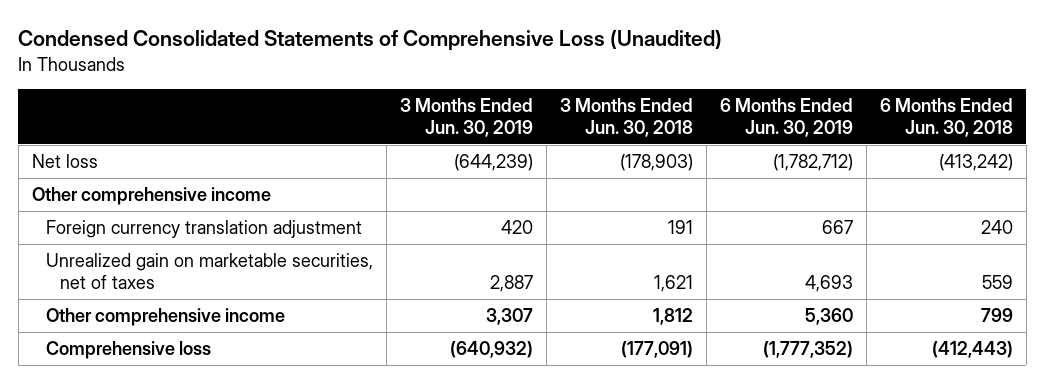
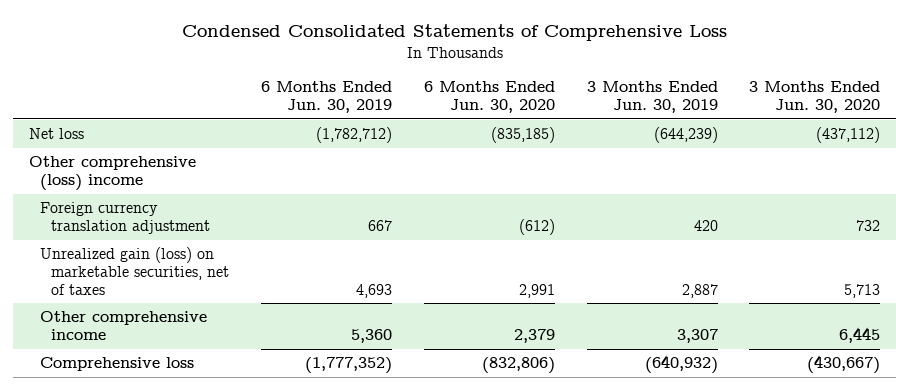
- Condensed Consolidated Statements of Comprehensive Loss (Unaudited)
+ Condensed Consolidated Statements of Comprehensive Loss
- | 3 Months Ended Jun. 30, 2019 | 3 Months Ended Jun. 30, 2018 | 6 Months Ended Jun. 30, 2019 | 6 Months Ended Jun. 30, 2018
+ | 6 Months Ended Jun. 30, 2019 | 6 Months Ended Jun. 30, 2020 | 3 Months Ended Jun. 30, 2019 | 3 Months Ended Jun. 30, 2020
- Other comprehensive income
+ Other comprehensive (loss) income
- Unrealized gain on marketable securities, net of taxes | 2,887 | 1,621 | 4,693 | 559
+ Unrealized gain (loss) on marketable securities, net of taxes | 4,693 | 2,991 | 2,887 | 5,713

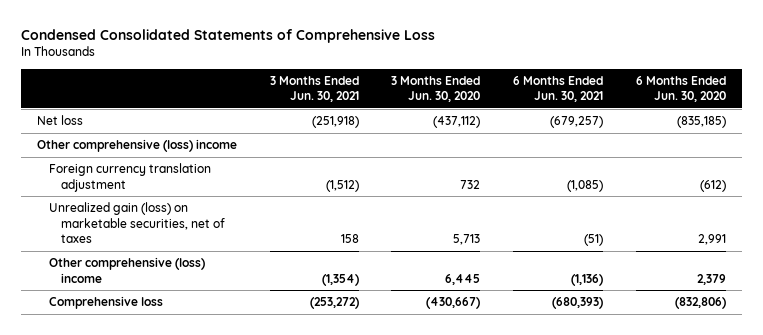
- | 6 Months Ended Jun. 30, 2019 | 6 Months Ended Jun. 30, 2020 | 3 Months Ended Jun. 30, 2019 | 3 Months Ended Jun. 30, 2020
+ | 3 Months Ended Jun. 30, 2021 | 3 Months Ended Jun. 30, 2020 | 6 Months Ended Jun. 30, 2021 | 6 Months Ended Jun. 30, 2020
- Other comprehensive income | 5,360 | 2,379 | 3,307 | 6,445
+ Other comprehensive (loss) income | (1,354) | 6,445 | (1,136) | 2,379

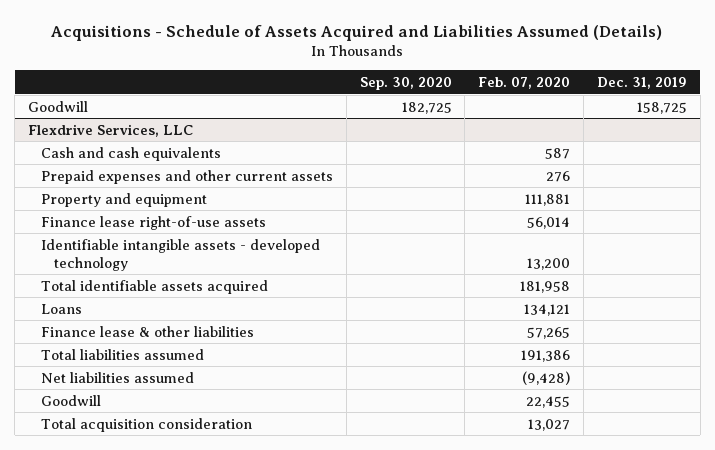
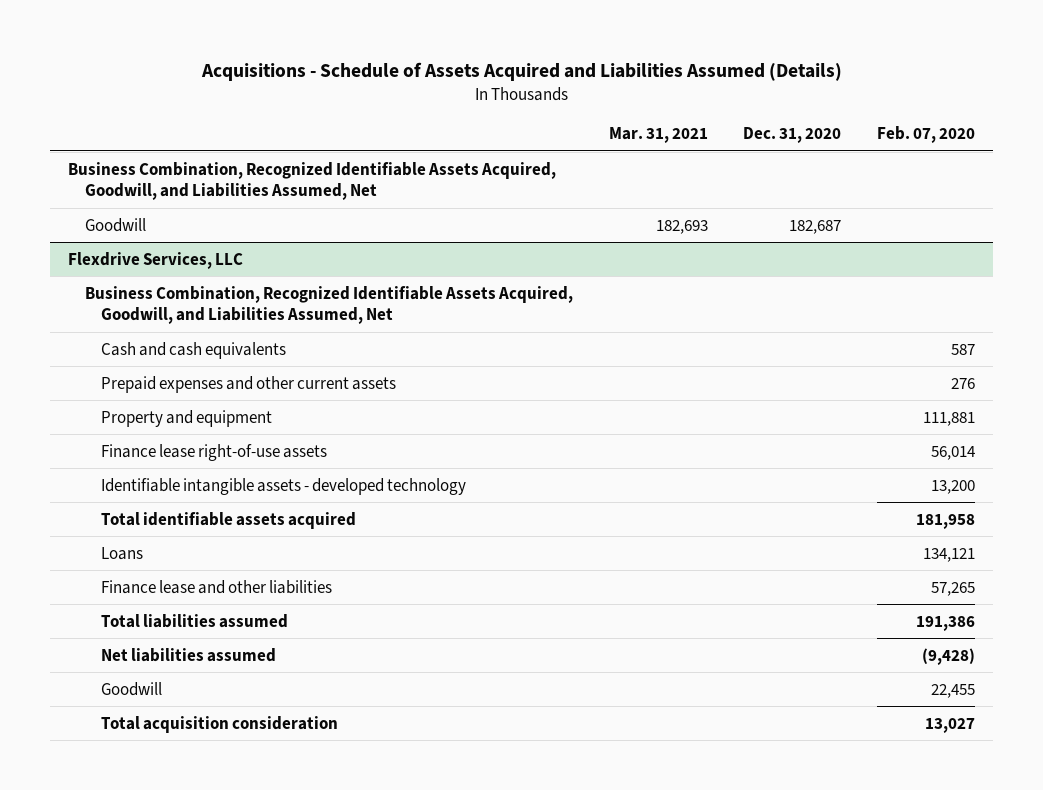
- | Sep. 30, 2020 | Feb. 07, 2020 | Dec. 31, 2019
+ | Mar. 31, 2021 | Dec. 31, 2020 | Feb. 07, 2020
+ Business Combination, Recognized Identifiable Assets Acquired, Goodwill, and Liabilities Assumed, Net
@ Flexdrive Services, LLC
+ Business Combination, Recognized Identifiable Assets Acquired, Goodwill, and Liabilities Assumed, Net
- Finance lease & other liabilities | | 57,265 |
+ Finance lease and other liabilities | | | 57,265

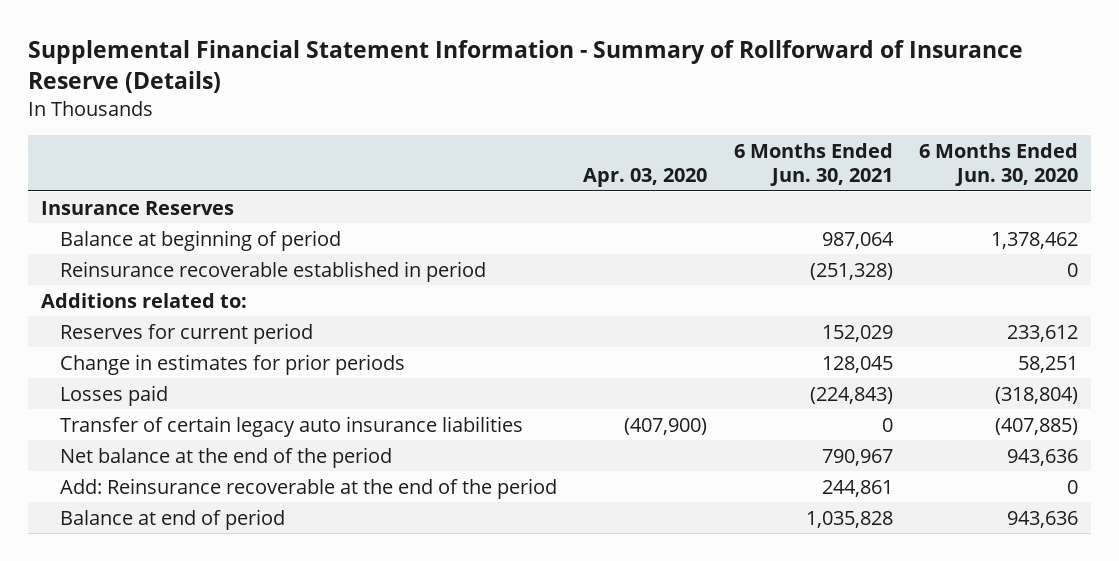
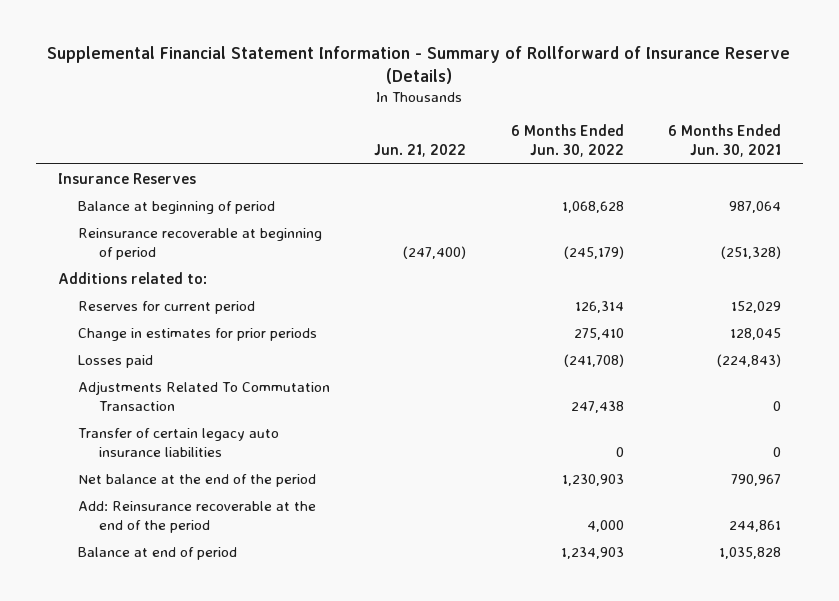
- | Apr. 03, 2020 | 6 Months Ended Jun. 30, 2021 | 6 Months Ended Jun. 30, 2020
+ | Jun. 21, 2022 | 6 Months Ended Jun. 30, 2022 | 6 Months Ended Jun. 30, 2021
- Reinsurance recoverable established in period | | (251,328) | 0
+ Reinsurance recoverable at beginning of period | (247,400) | (245,179) | (251,328)
+ Adjustments Related To Commutation Transaction | | 247,438 | 0

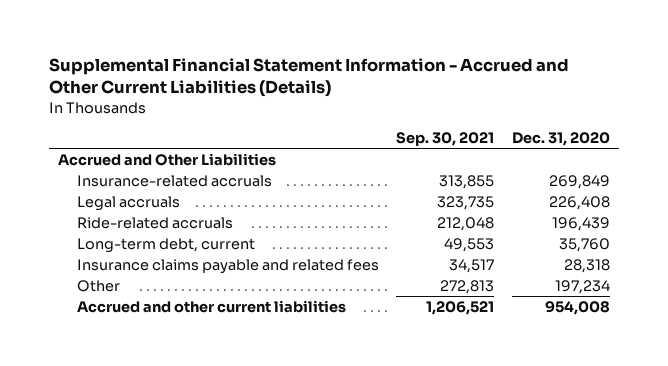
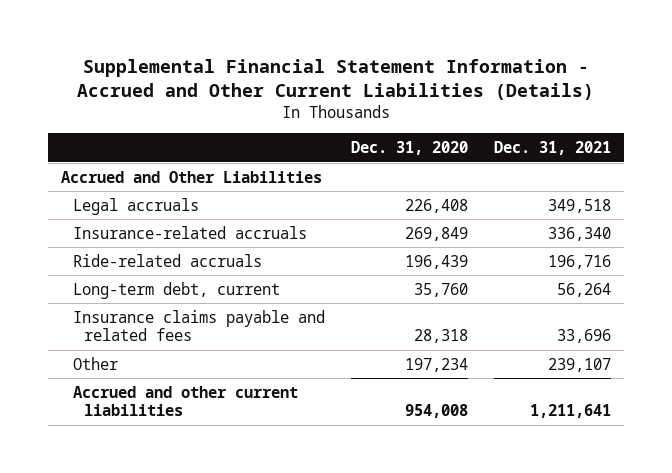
- | Sep. 30, 2021 | Dec. 31, 2020
+ | Dec. 31, 2020 | Dec. 31, 2021
moved down: Insurance-related accruals | 269,849 | 336,340

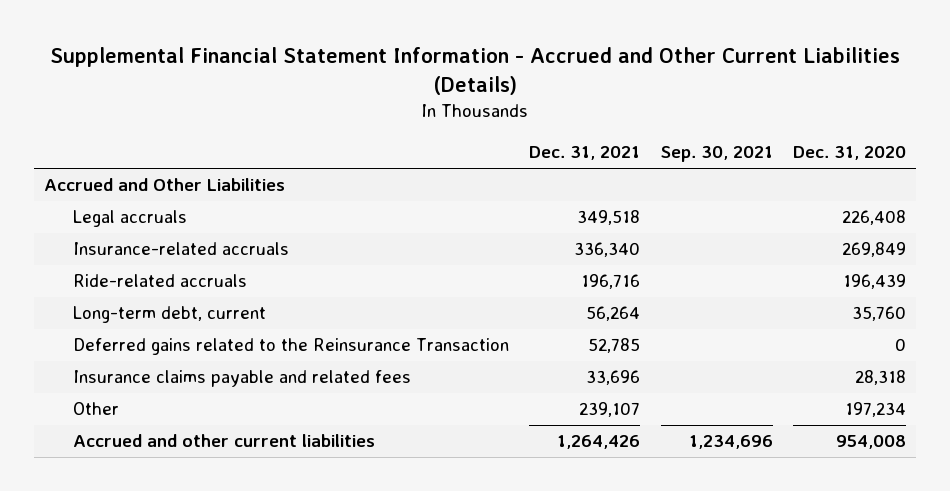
- | Dec. 31, 2020 | Dec. 31, 2021
+ | Dec. 31, 2021 | Sep. 30, 2021 | Dec. 31, 2020
+ Deferred gains related to the Reinsurance Transaction | 52,785 | | 0
- Accrued and other current liabilities | 954,008 | 1,211,641
+ Accrued and other current liabilities | 1,264,426 | 1,234,696 | 954,008

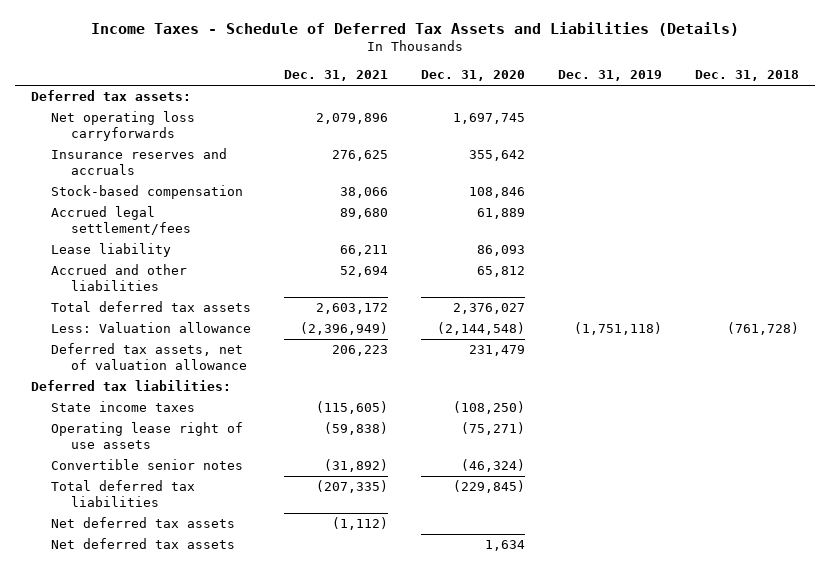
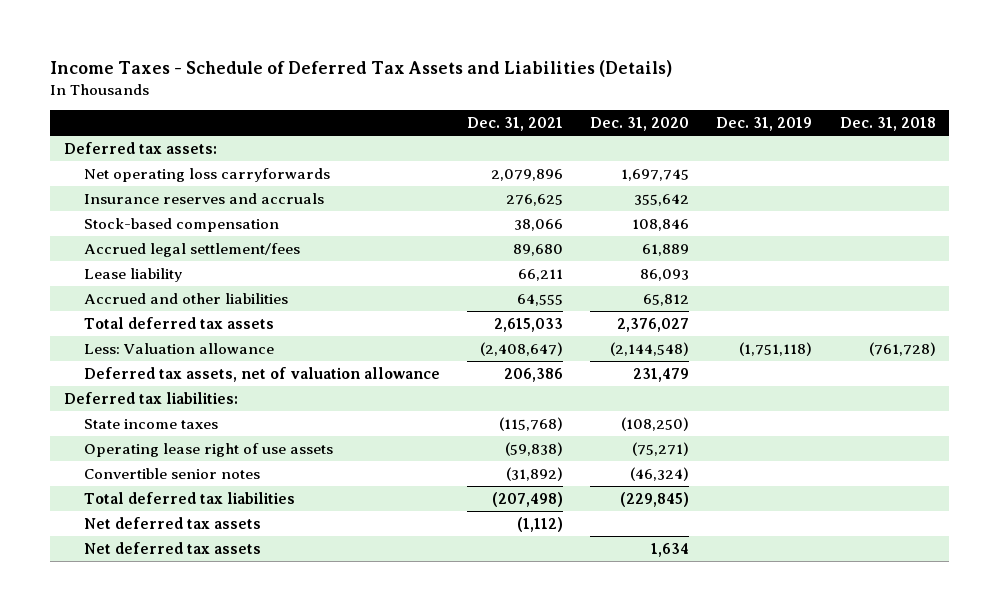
- Accrued and other liabilities | 52,694 | 65,812 | |
- Total deferred tax assets | 2,603,172 | 2,376,027 | |
- Less: Valuation allowance | (2,396,949) | (2,144,548) | (1,751,118) | (761,728)
- Deferred tax assets, net of valuation allowance | 206,223 | 231,479 | |
+ Accrued and other liabilities | 64,555 | 65,812 | |
+ Total deferred tax assets | 2,615,033 | 2,376,027 | |
+ Less: Valuation allowance | (2,408,647) | (2,144,548) | (1,751,118) | (761,728)
+ Deferred tax assets, net of valuation allowance | 206,386 | 231,479 | |
- State income taxes | (115,605) | (108,250) | |
+ State income taxes | (115,768) | (108,250) | |
- Total deferred tax liabilities | (207,335) | (229,845) | |
+ Total deferred tax liabilities | (207,498) | (229,845) | |

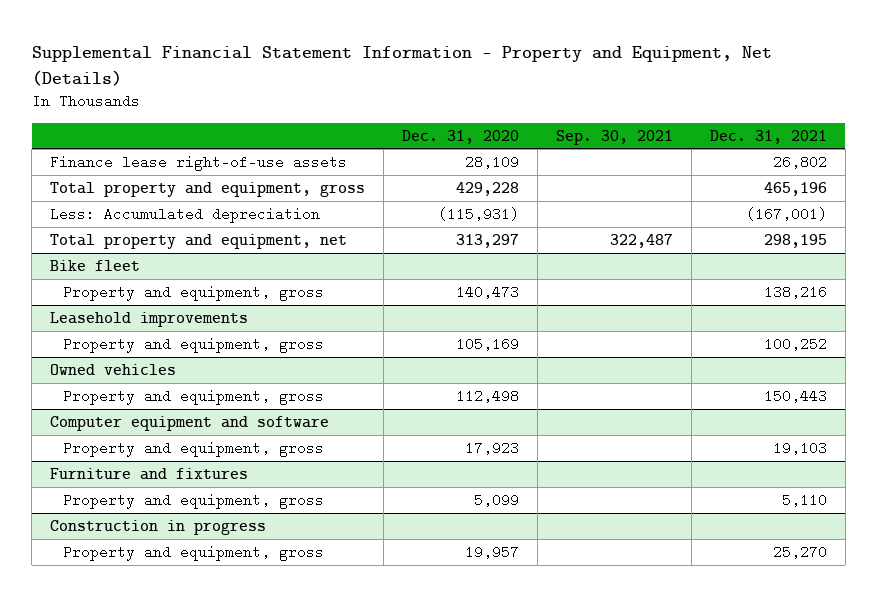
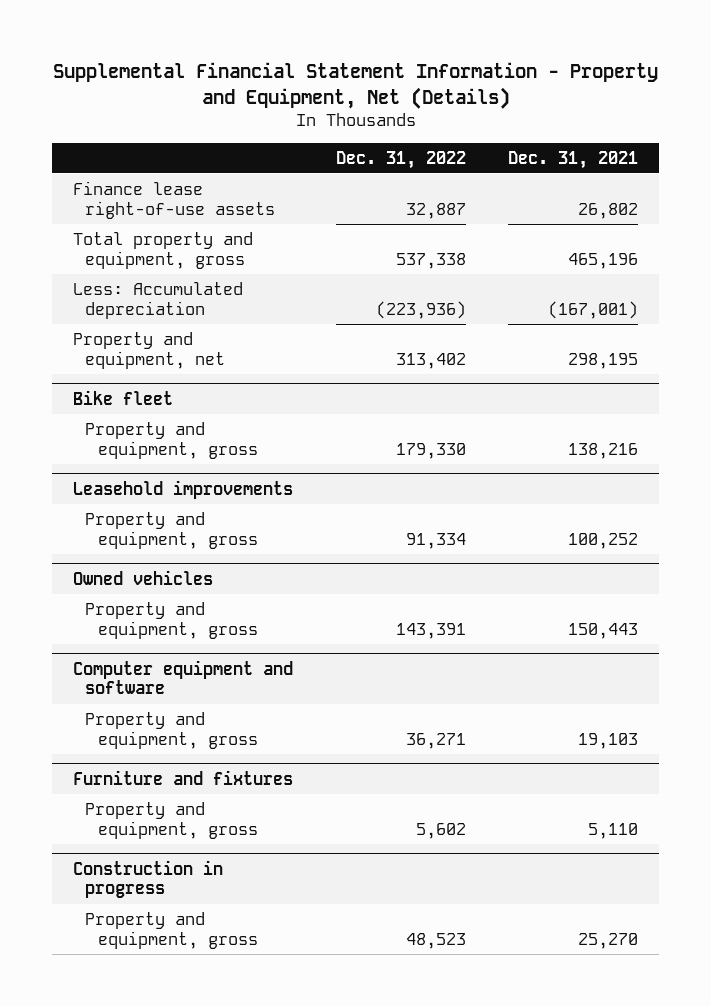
- | Dec. 31, 2020 | Sep. 30, 2021 | Dec. 31, 2021
+ | Dec. 31, 2022 | Dec. 31, 2021
- Total property and equipment, net | 313,297 | 322,487 | 298,195
+ Property and equipment, net | 313,402 | 298,195

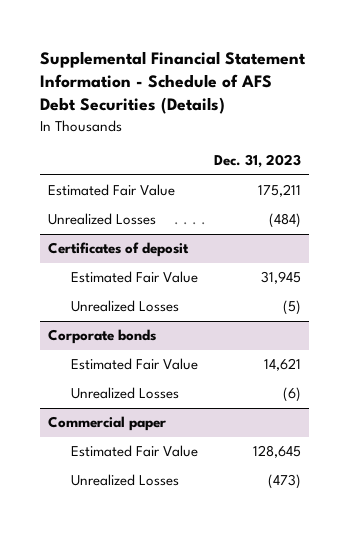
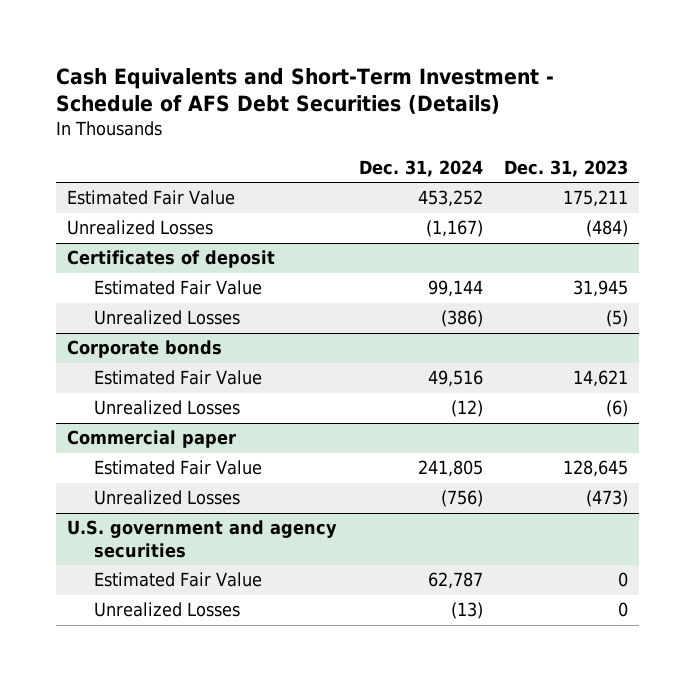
- Supplemental Financial Statement Information - Schedule of AFS Debt Securities (Details)
+ Cash Equivalents and Short-Term Investment - Schedule of AFS Debt Securities (Details)
- | Dec. 31, 2023
+ | Dec. 31, 2024 | Dec. 31, 2023
+ U.S. government and agency securities
+ Estimated Fair Value | 62,787 | 0
+ Unrealized Losses | (13) | 0

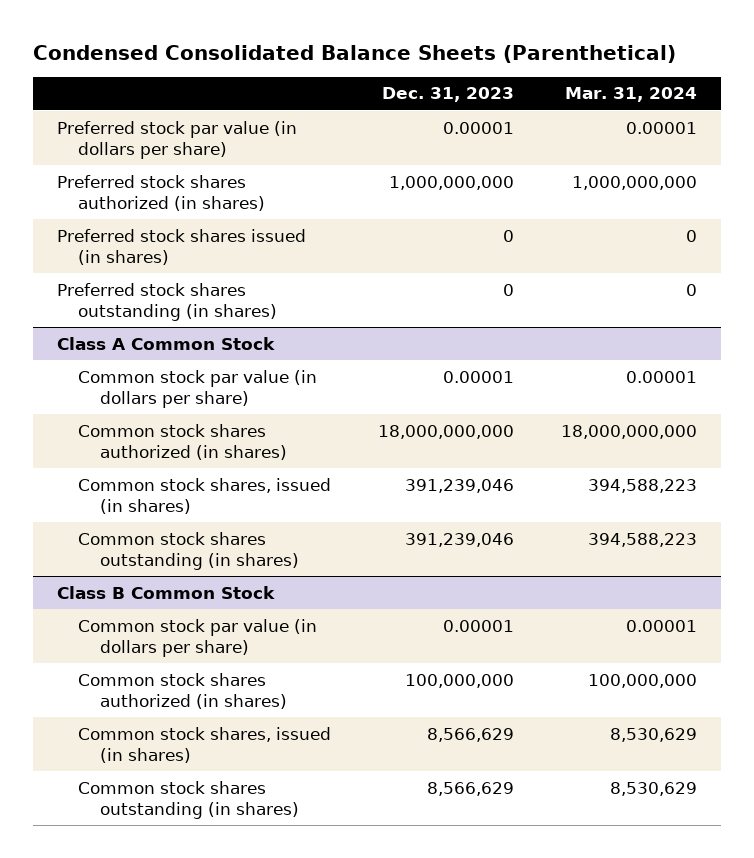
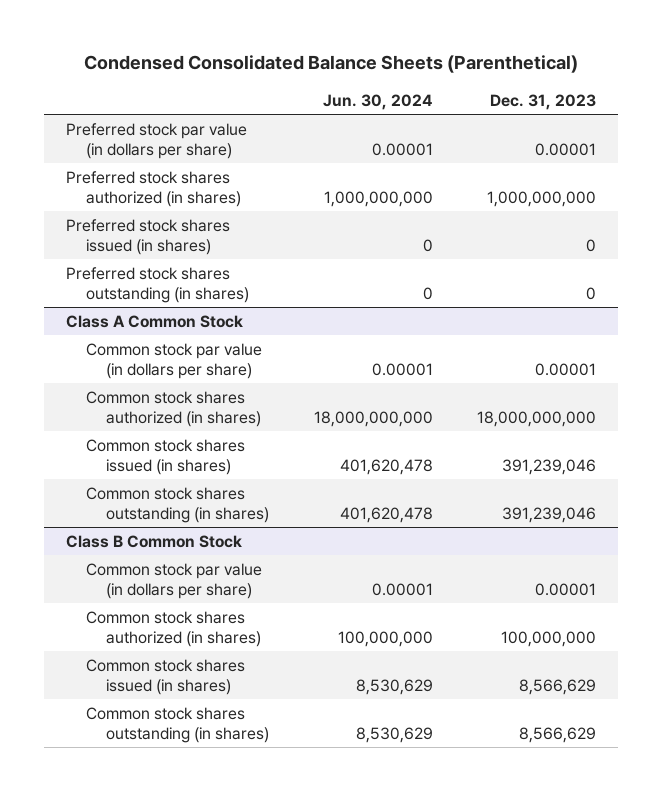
- | Dec. 31, 2023 | Mar. 31, 2024
+ | Jun. 30, 2024 | Dec. 31, 2023
@ Class A Common Stock
- Common stock shares, issued (in shares) | 391,239,046 | 394,588,223
+ Common stock shares issued (in shares) | 401,620,478 | 391,239,046
@ Class B Common Stock
- Common stock shares, issued (in shares) | 8,566,629 | 8,530,629
+ Common stock shares issued (in shares) | 8,530,629 | 8,566,629

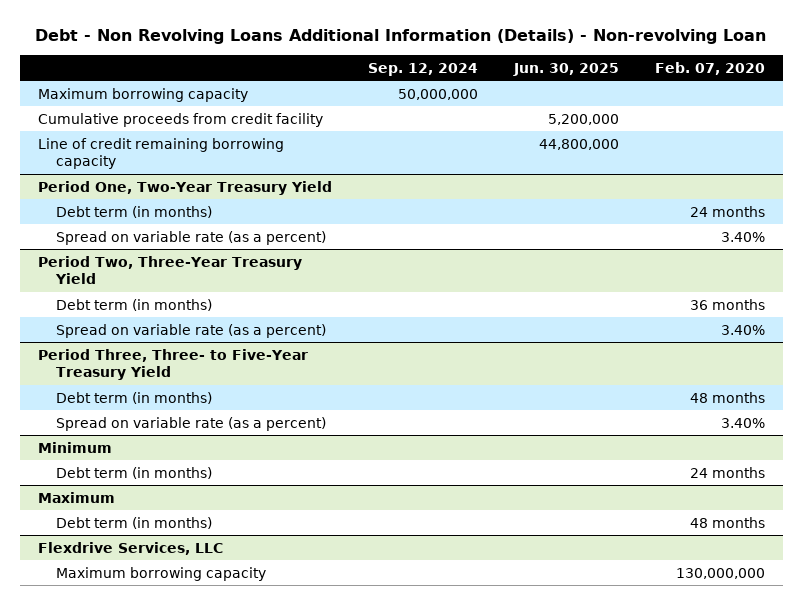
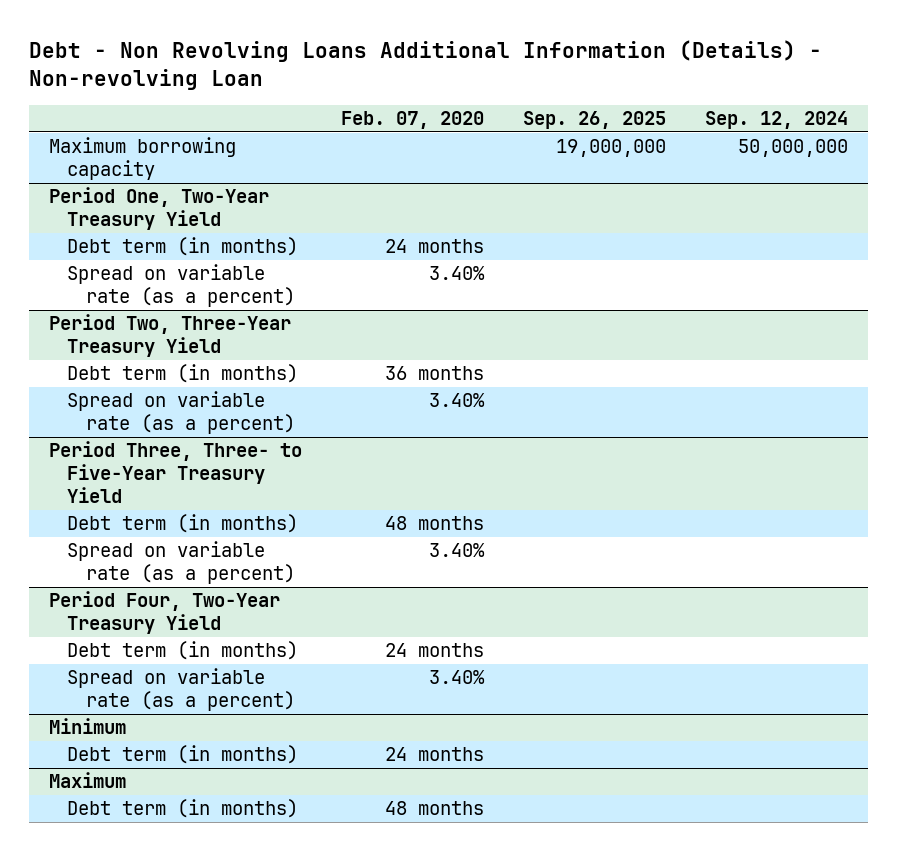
- | Sep. 12, 2024 | Jun. 30, 2025 | Feb. 07, 2020
+ | Feb. 07, 2020 | Sep. 26, 2025 | Sep. 12, 2024
- Cumulative proceeds from credit facility | | 5,200,000 |
- Line of credit remaining borrowing capacity | | 44,800,000 |
+ Period Four, Two-Year Treasury Yield
+ Debt term (in months) | 24 months | |
+ Spread on variable rate (as a percent) | 3.40% | |
- Flexdrive Services, LLC
- Maximum borrowing capacity | | | 130,000,000

